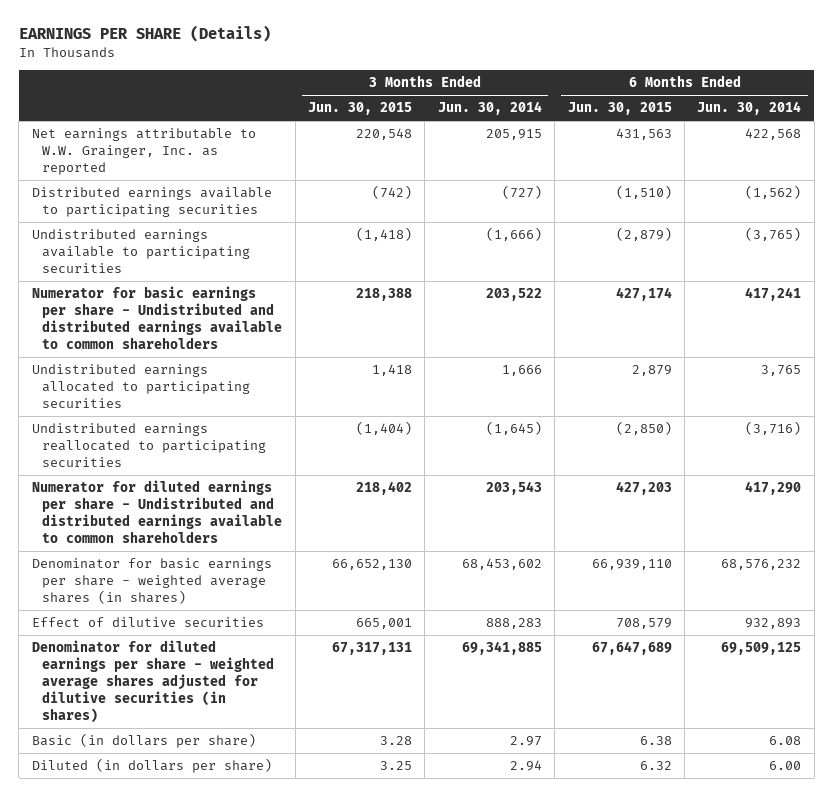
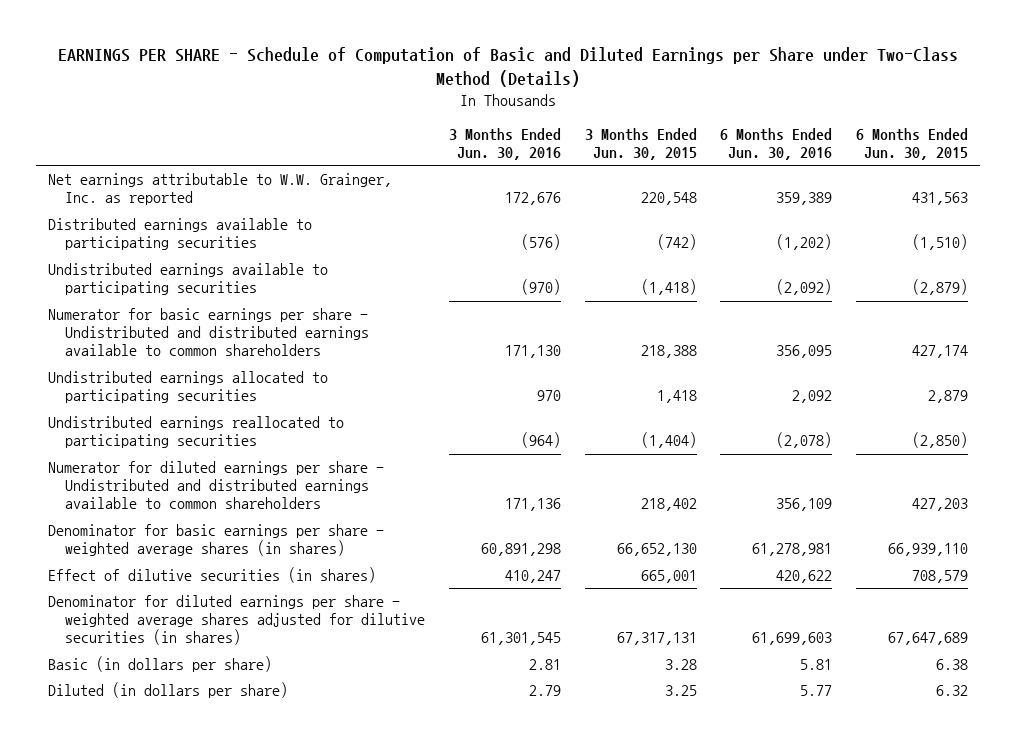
- EARNINGS PER SHARE (Details)
+ EARNINGS PER SHARE - Schedule of Computation of Basic and Diluted Earnings per Share under Two-Class Method (Details)
- | 3 Months Ended Jun. 30, 2015 | 3 Months Ended Jun. 30, 2014 | 6 Months Ended Jun. 30, 2015 | 6 Months Ended Jun. 30, 2014
+ | 3 Months Ended Jun. 30, 2016 | 3 Months Ended Jun. 30, 2015 | 6 Months Ended Jun. 30, 2016 | 6 Months Ended Jun. 30, 2015
- Effect of dilutive securities | 665,001 | 888,283 | 708,579 | 932,893
+ Effect of dilutive securities (in shares) | 410,247 | 665,001 | 420,622 | 708,579

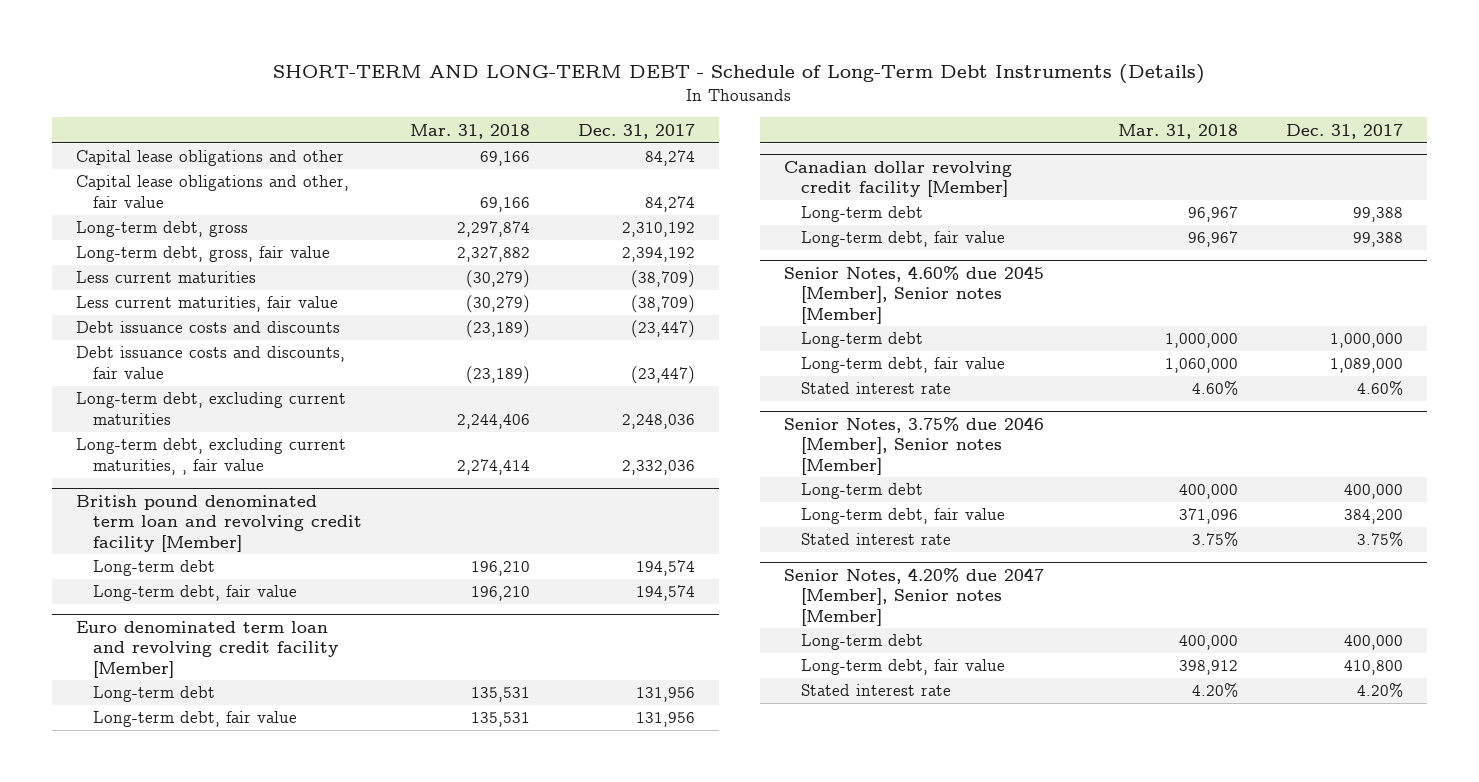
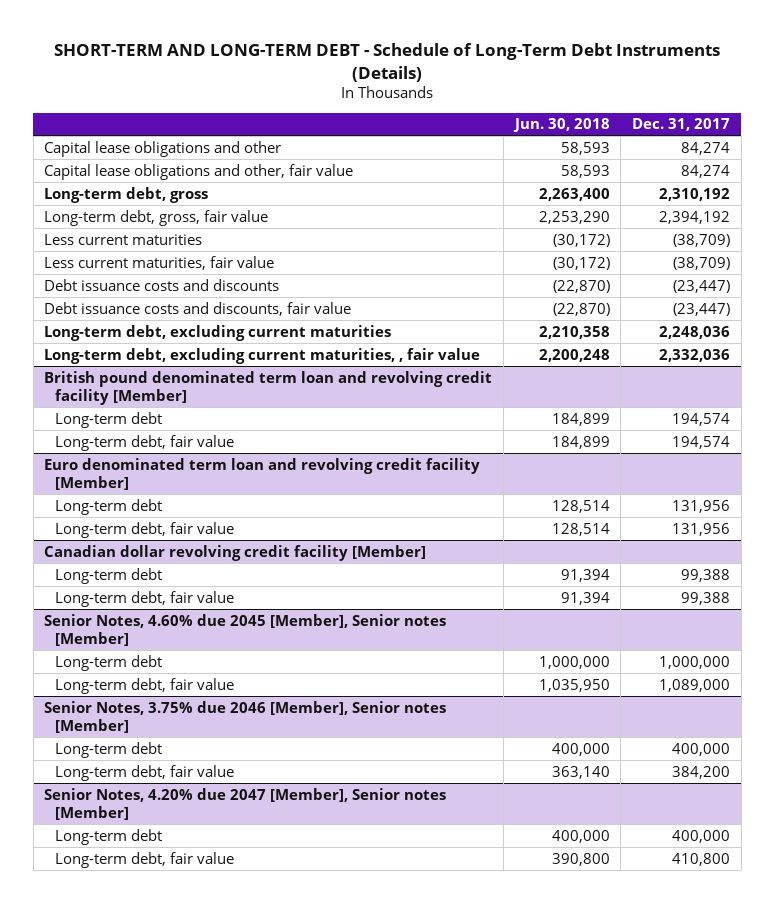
- | Mar. 31, 2018 | Dec. 31, 2017
+ | Jun. 30, 2018 | Dec. 31, 2017
@ Senior Notes, 4.60% due 2045 [Member], Senior notes [Member]
- Stated interest rate | 4.60% | 4.60%
@ Senior Notes, 3.75% due 2046 [Member], Senior notes [Member]
- Stated interest rate | 3.75% | 3.75%
@ Senior Notes, 4.20% due 2047 [Member], Senior notes [Member]
- Stated interest rate | 4.20% | 4.20%

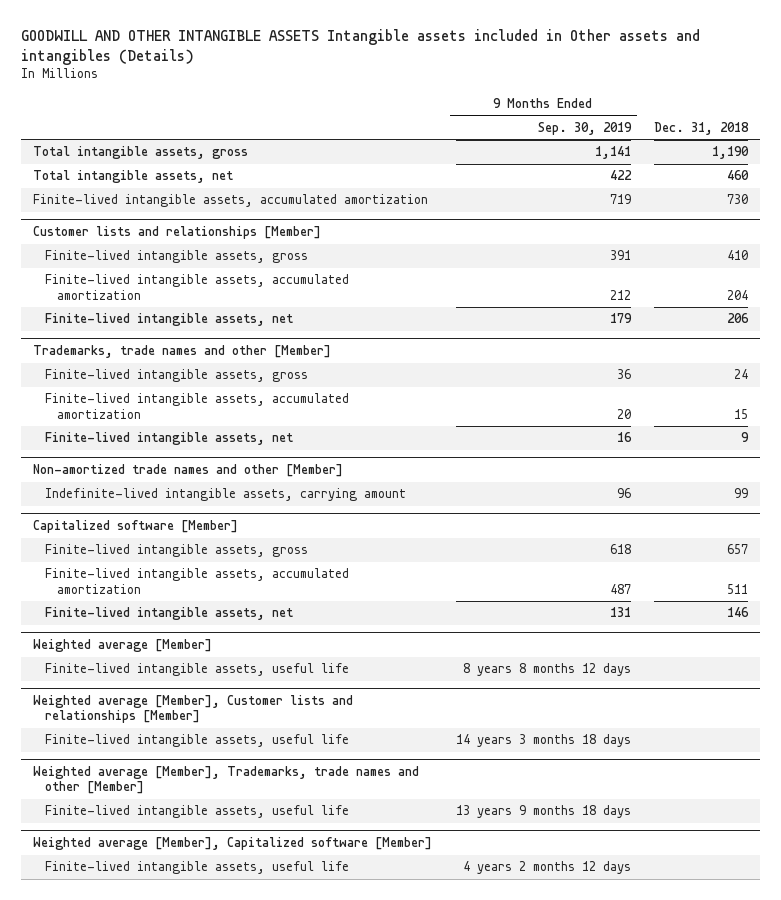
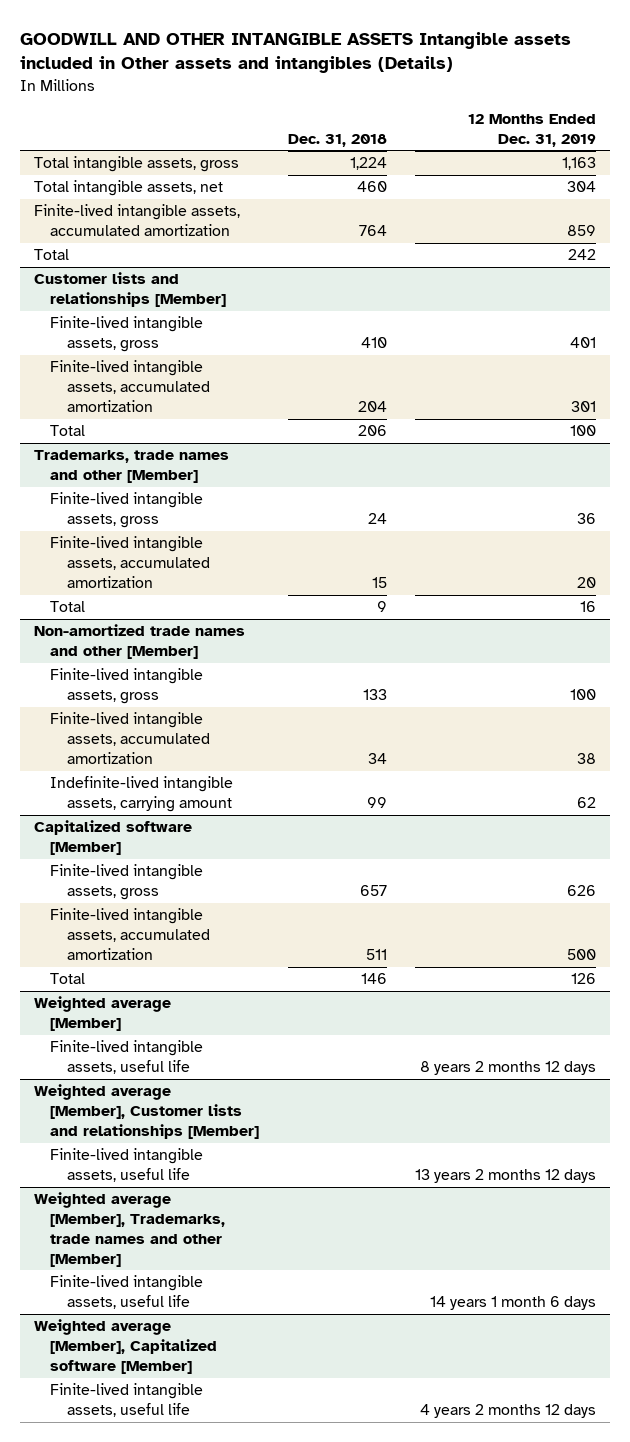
- | 9 Months Ended Sep. 30, 2019 | Dec. 31, 2018
+ | Dec. 31, 2018 | 12 Months Ended Dec. 31, 2019
- Total intangible assets, gross | 1,141 | 1,190
+ Total intangible assets, gross | 1,224 | 1,163
- Finite-lived intangible assets, accumulated amortization | 719 | 730
+ Finite-lived intangible assets, accumulated amortization | 764 | 859
+ Total | | 242
@ Customer lists and relationships [Member]
- Finite-lived intangible assets, net | 179 | 206
+ Total | 206 | 100
@ Trademarks, trade names and other [Member]
- Finite-lived intangible assets, net | 16 | 9
+ Total | 9 | 16
@ Non-amortized trade names and other [Member]
+ Finite-lived intangible assets, gross | 133 | 100
+ Finite-lived intangible assets, accumulated amortization | 34 | 38
@ Capitalized software [Member]
- Finite-lived intangible assets, net | 131 | 146
+ Total | 146 | 126

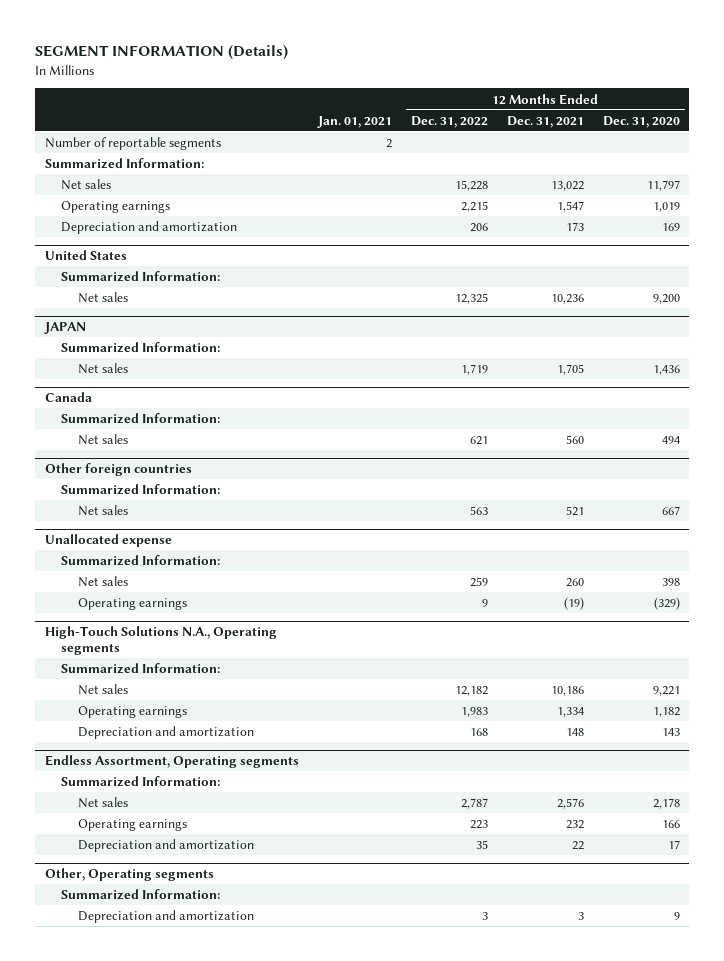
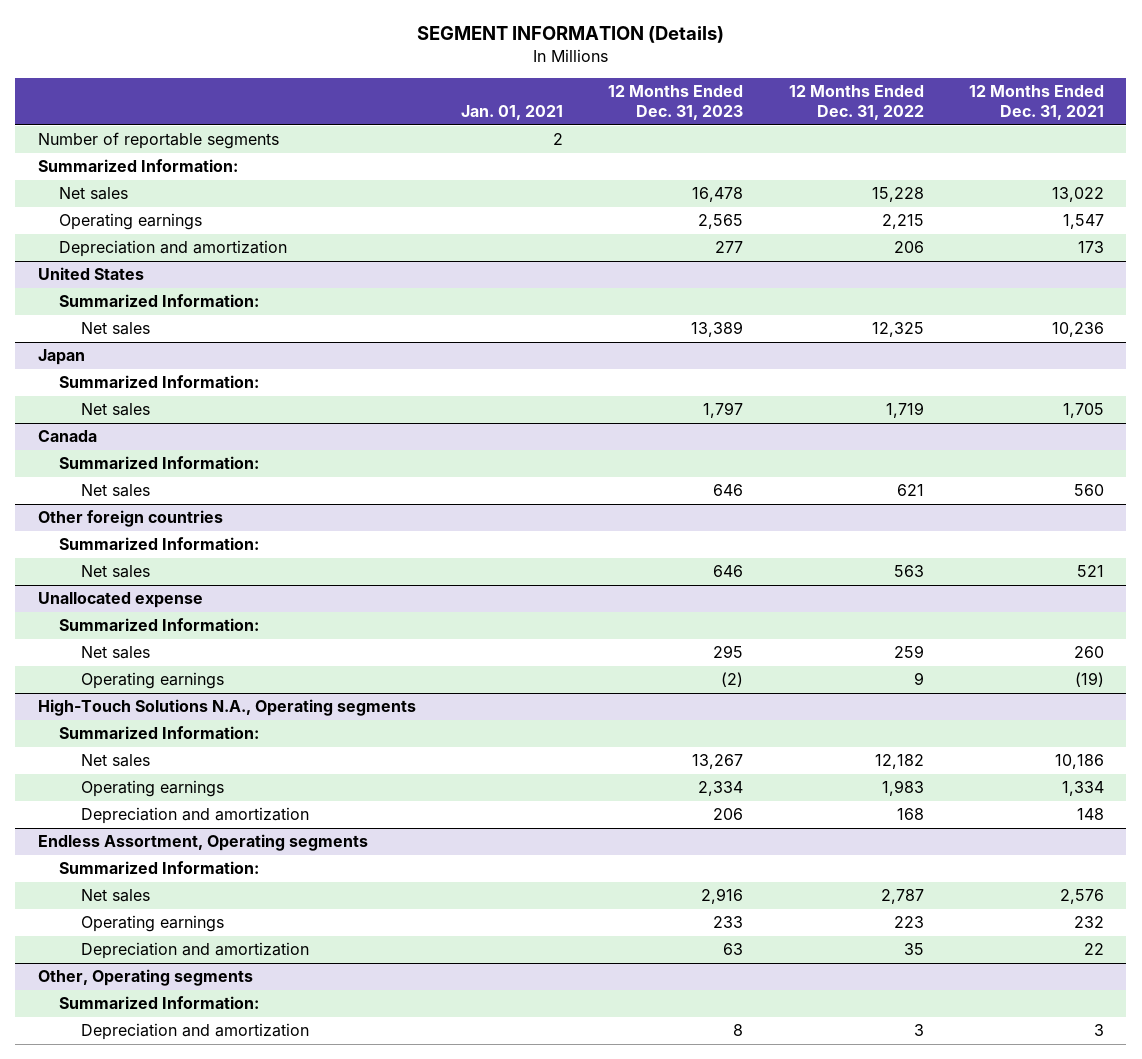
- | Jan. 01, 2021 | 12 Months Ended Dec. 31, 2022 | 12 Months Ended Dec. 31, 2021 | 12 Months Ended Dec. 31, 2020
+ | Jan. 01, 2021 | 12 Months Ended Dec. 31, 2023 | 12 Months Ended Dec. 31, 2022 | 12 Months Ended Dec. 31, 2021
- JAPAN
+ Japan

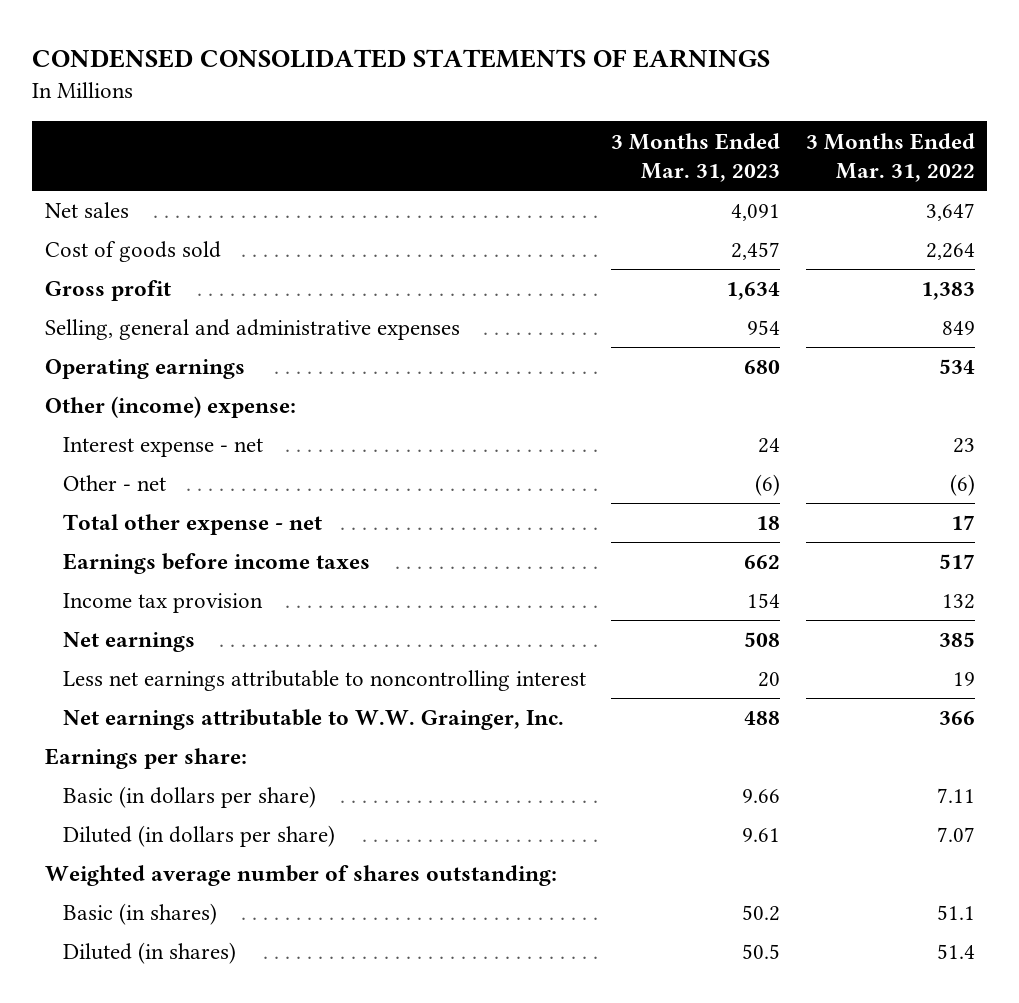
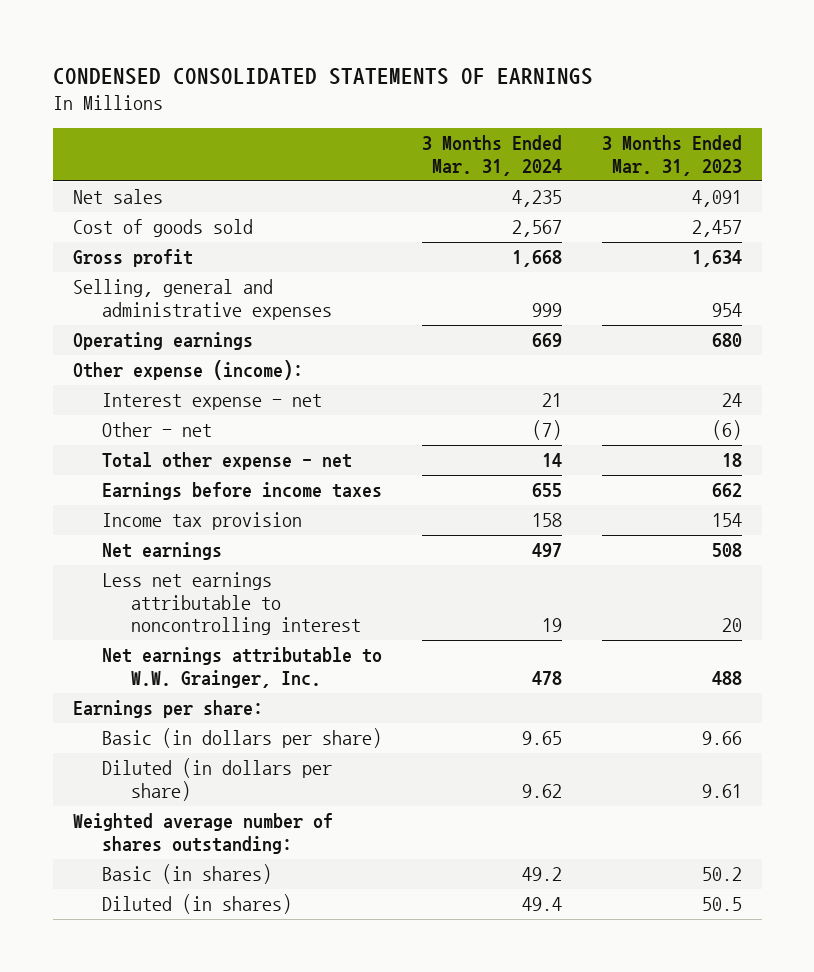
- | 3 Months Ended Mar. 31, 2023 | 3 Months Ended Mar. 31, 2022
+ | 3 Months Ended Mar. 31, 2024 | 3 Months Ended Mar. 31, 2023
- Other (income) expense:
+ Other expense (income):

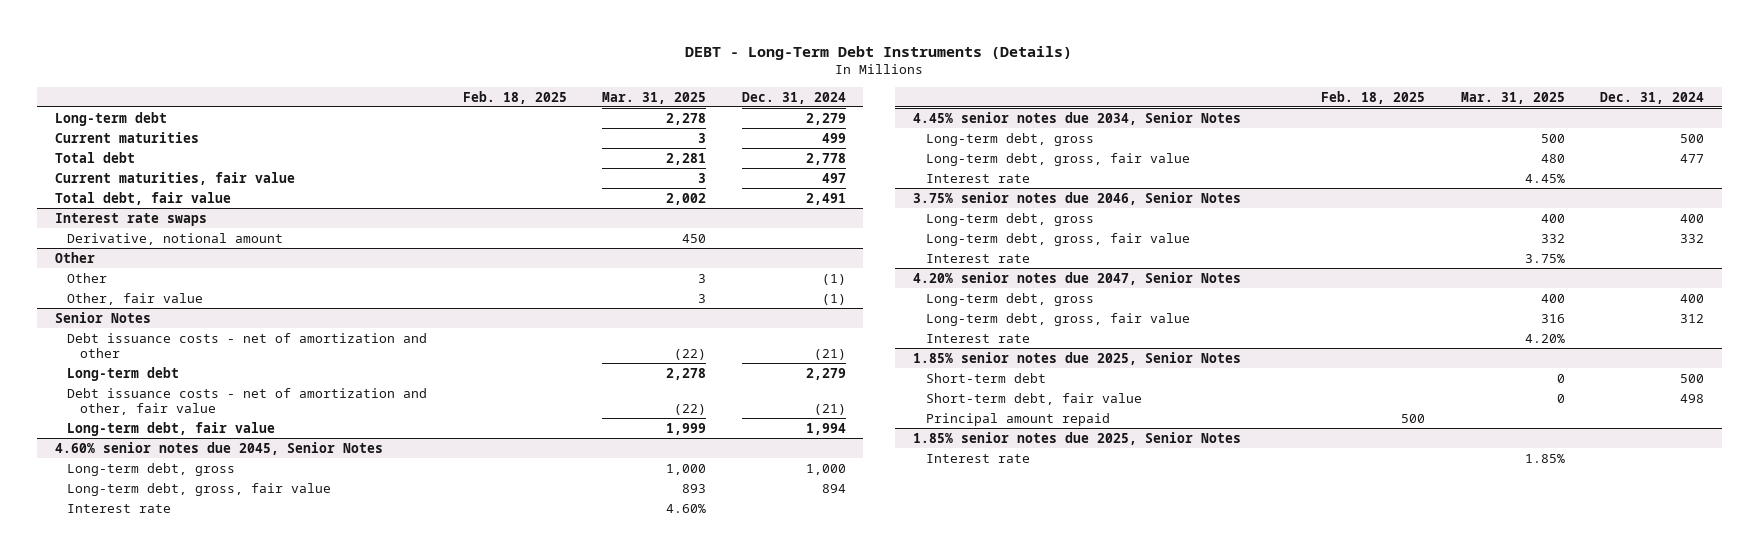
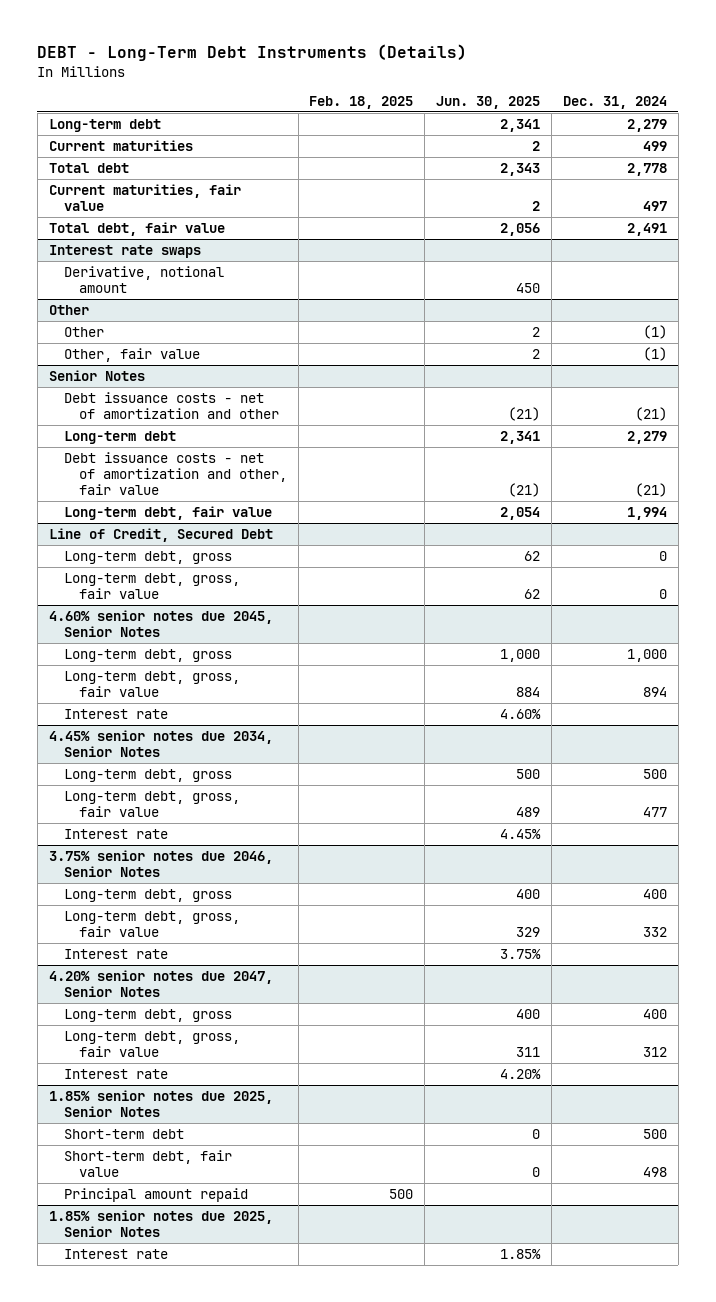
- | Feb. 18, 2025 | Mar. 31, 2025 | Dec. 31, 2024
+ | Feb. 18, 2025 | Jun. 30, 2025 | Dec. 31, 2024
+ Line of Credit, Secured Debt
+ Long-term debt, gross | | 62 | 0
+ Long-term debt, gross, fair value | | 62 | 0

